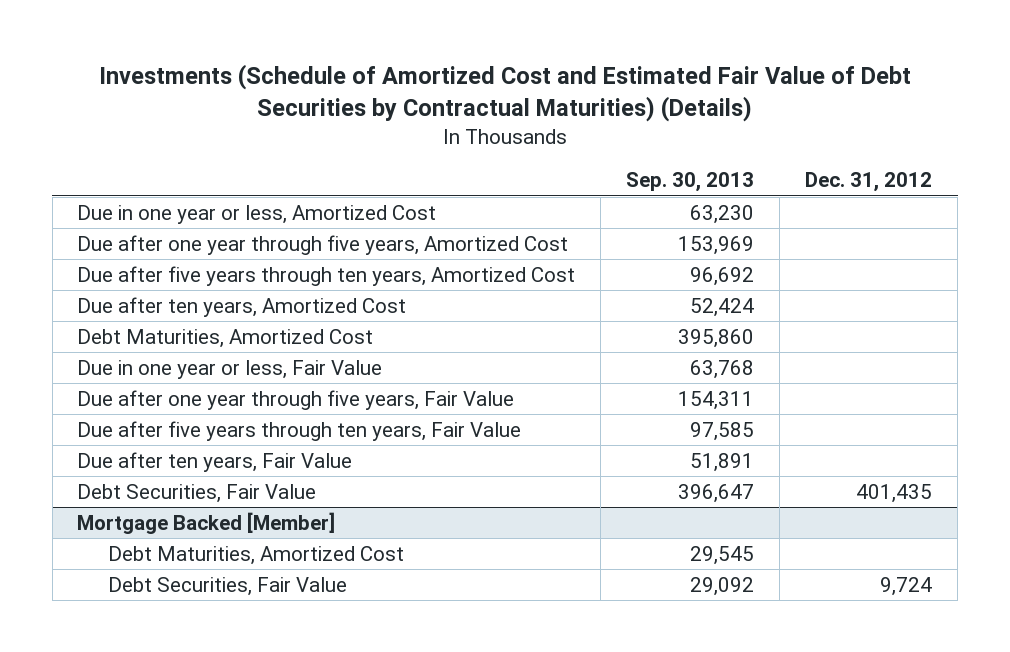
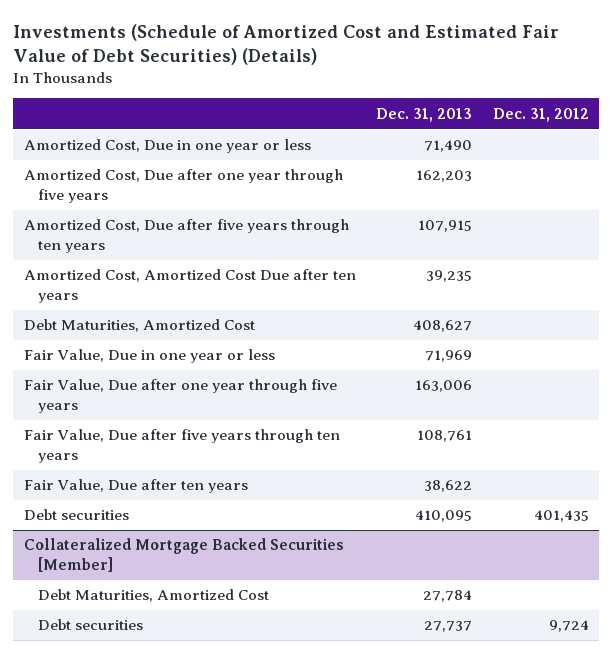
- Investments (Schedule of Amortized Cost and Estimated Fair Value of Debt Securities by Contractual Maturities) (Details)
+ Investments (Schedule of Amortized Cost and Estimated Fair Value of Debt Securities) (Details)
- | Sep. 30, 2013 | Dec. 31, 2012
+ | Dec. 31, 2013 | Dec. 31, 2012
- Due in one year or less, Amortized Cost | 63,230 |
- Due after one year through five years, Amortized Cost | 153,969 |
- Due after five years through ten years, Amortized Cost | 96,692 |
- Due after ten years, Amortized Cost | 52,424 |
+ Amortized Cost, Due in one year or less | 71,490 |
+ Amortized Cost, Due after one year through five years | 162,203 |
+ Amortized Cost, Due after five years through ten years | 107,915 |
+ Amortized Cost, Amortized Cost Due after ten years | 39,235 |
- Due in one year or less, Fair Value | 63,768 |
- Due after one year through five years, Fair Value | 154,311 |
- Due after five years through ten years, Fair Value | 97,585 |
- Due after ten years, Fair Value | 51,891 |
- Debt Securities, Fair Value | 396,647 | 401,435
- Mortgage Backed [Member]
+ Fair Value, Due in one year or less | 71,969 |
+ Fair Value, Due after one year through five years | 163,006 |
+ Fair Value, Due after five years through ten years | 108,761 |
+ Fair Value, Due after ten years | 38,622 |
+ Debt securities | 410,095 | 401,435
+ Collateralized Mortgage Backed Securities [Member]
- Debt Securities, Fair Value | 29,092 | 9,724
+ Debt securities | 27,737 | 9,724

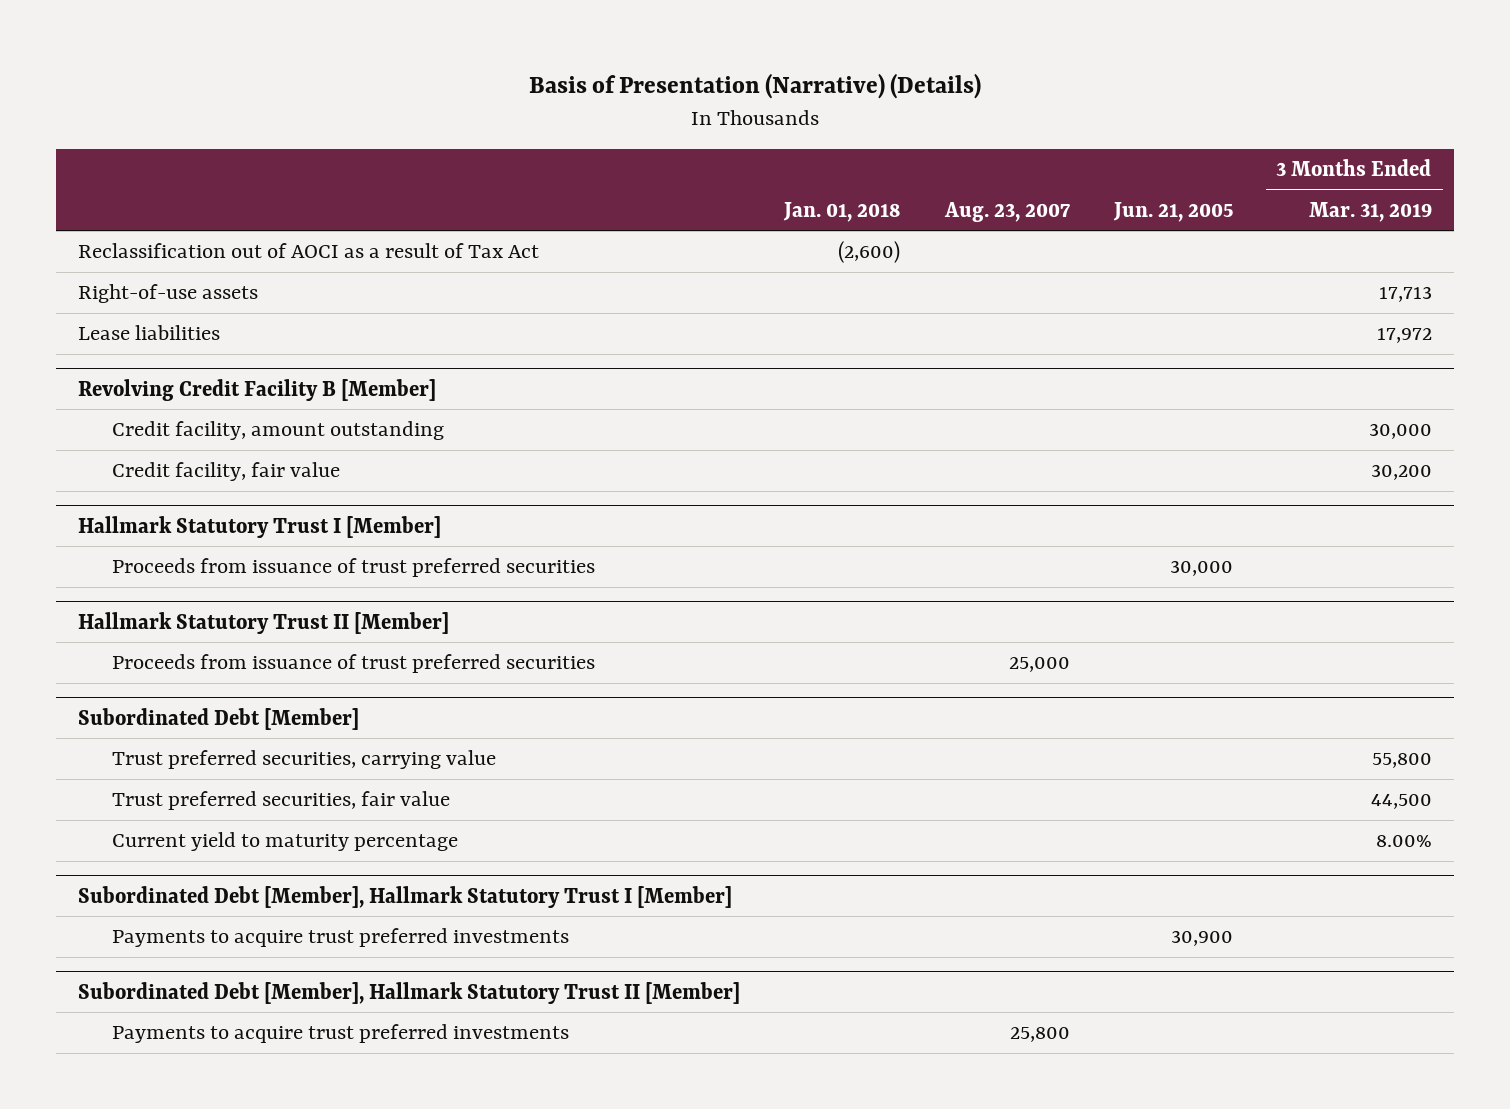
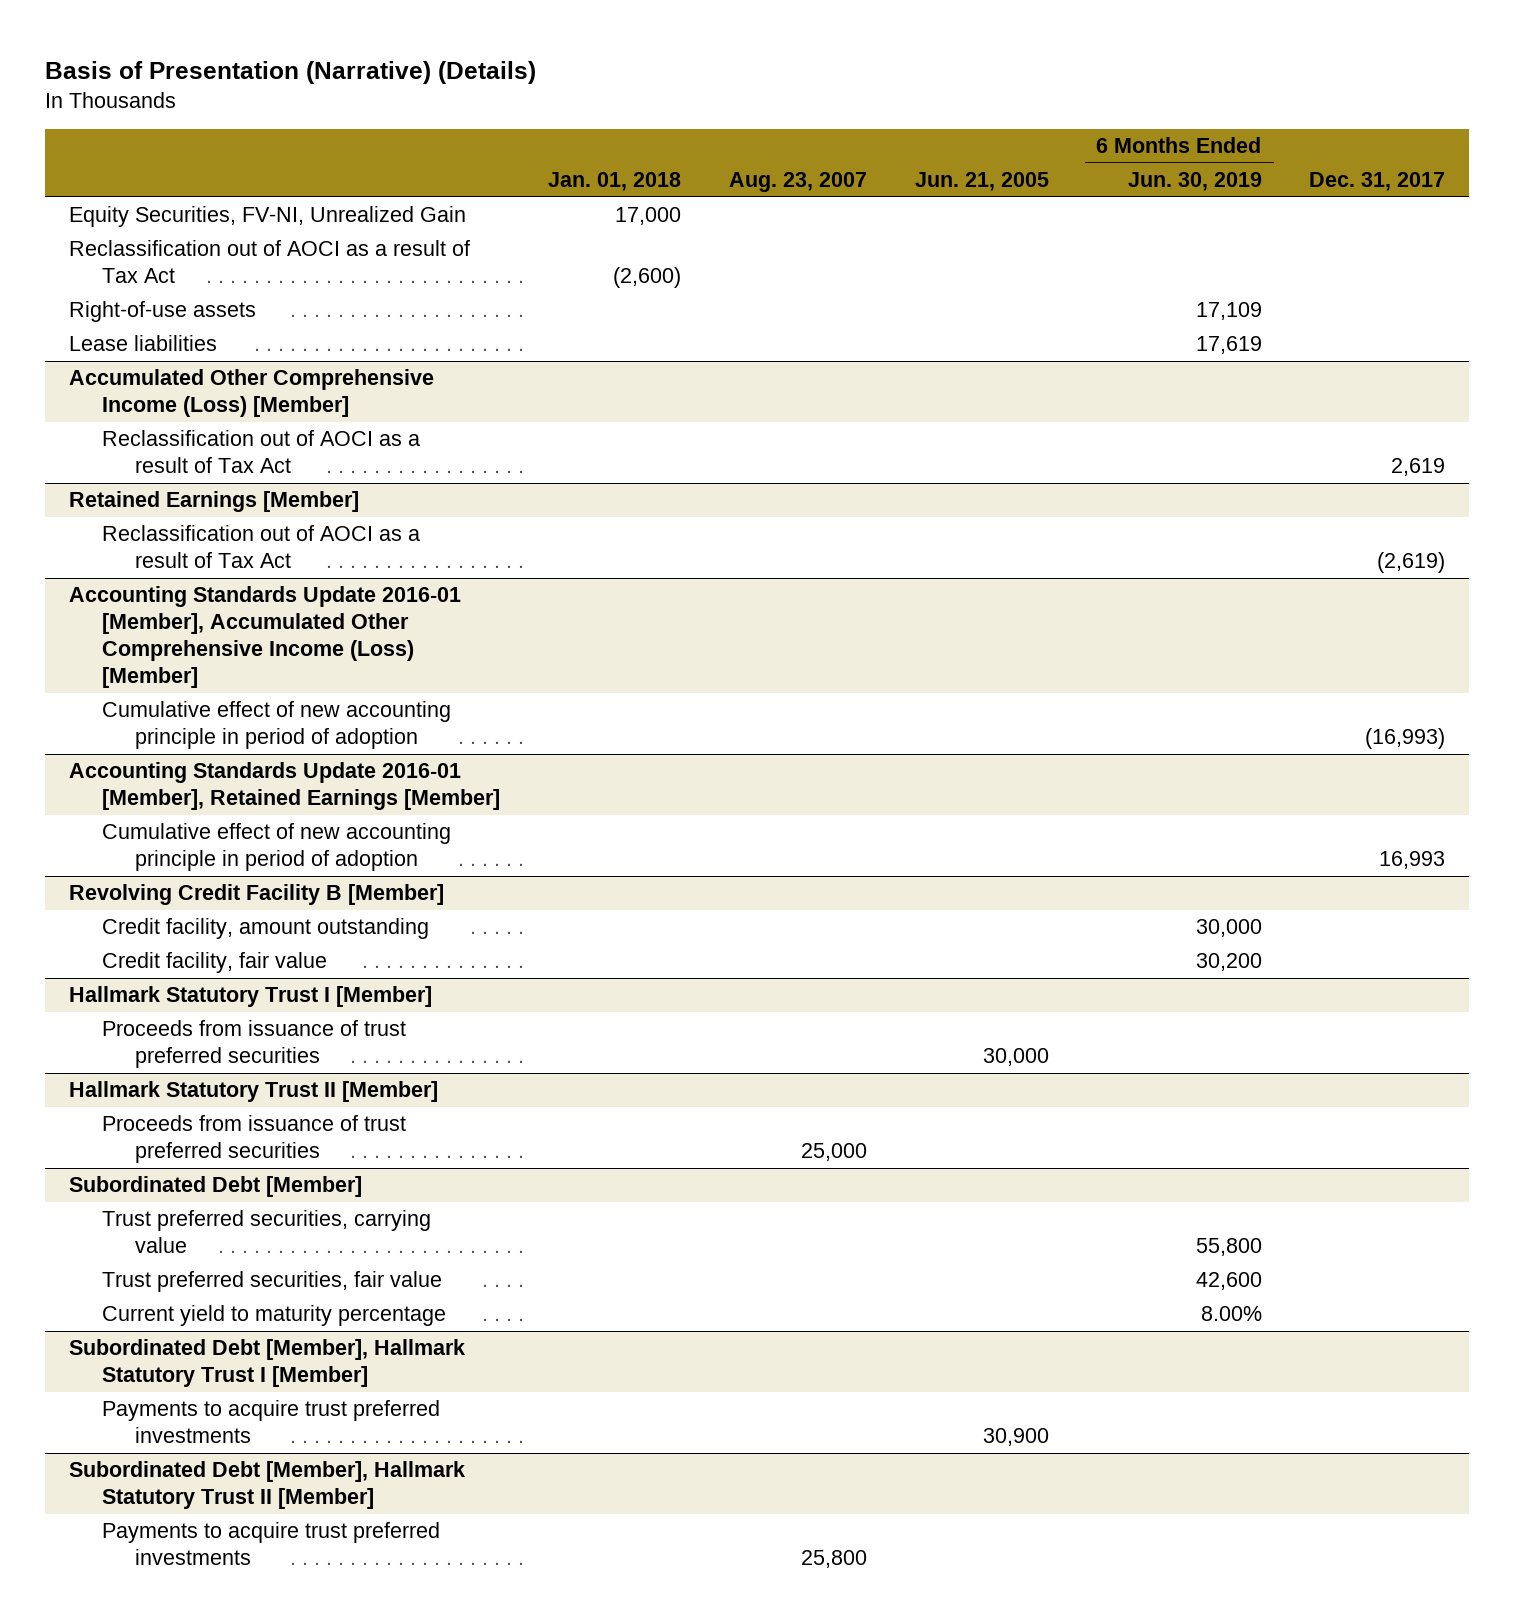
- | Jan. 01, 2018 | Aug. 23, 2007 | Jun. 21, 2005 | 3 Months Ended Mar. 31, 2019
+ | Jan. 01, 2018 | Aug. 23, 2007 | Jun. 21, 2005 | 6 Months Ended Jun. 30, 2019 | Dec. 31, 2017
+ Equity Securities, FV-NI, Unrealized Gain | 17,000 | | | |
+ Accumulated Other Comprehensive Income (Loss) [Member]
+ Reclassification out of AOCI as a result of Tax Act | | | | | 2,619
+ Retained Earnings [Member]
+ Reclassification out of AOCI as a result of Tax Act | | | | | (2,619)
+ Accounting Standards Update 2016-01 [Member], Accumulated Other Comprehensive Income (Loss) [Member]
+ Cumulative effect of new accounting principle in period of adoption | | | | | (16,993)
+ Accounting Standards Update 2016-01 [Member], Retained Earnings [Member]
+ Cumulative effect of new accounting principle in period of adoption | | | | | 16,993

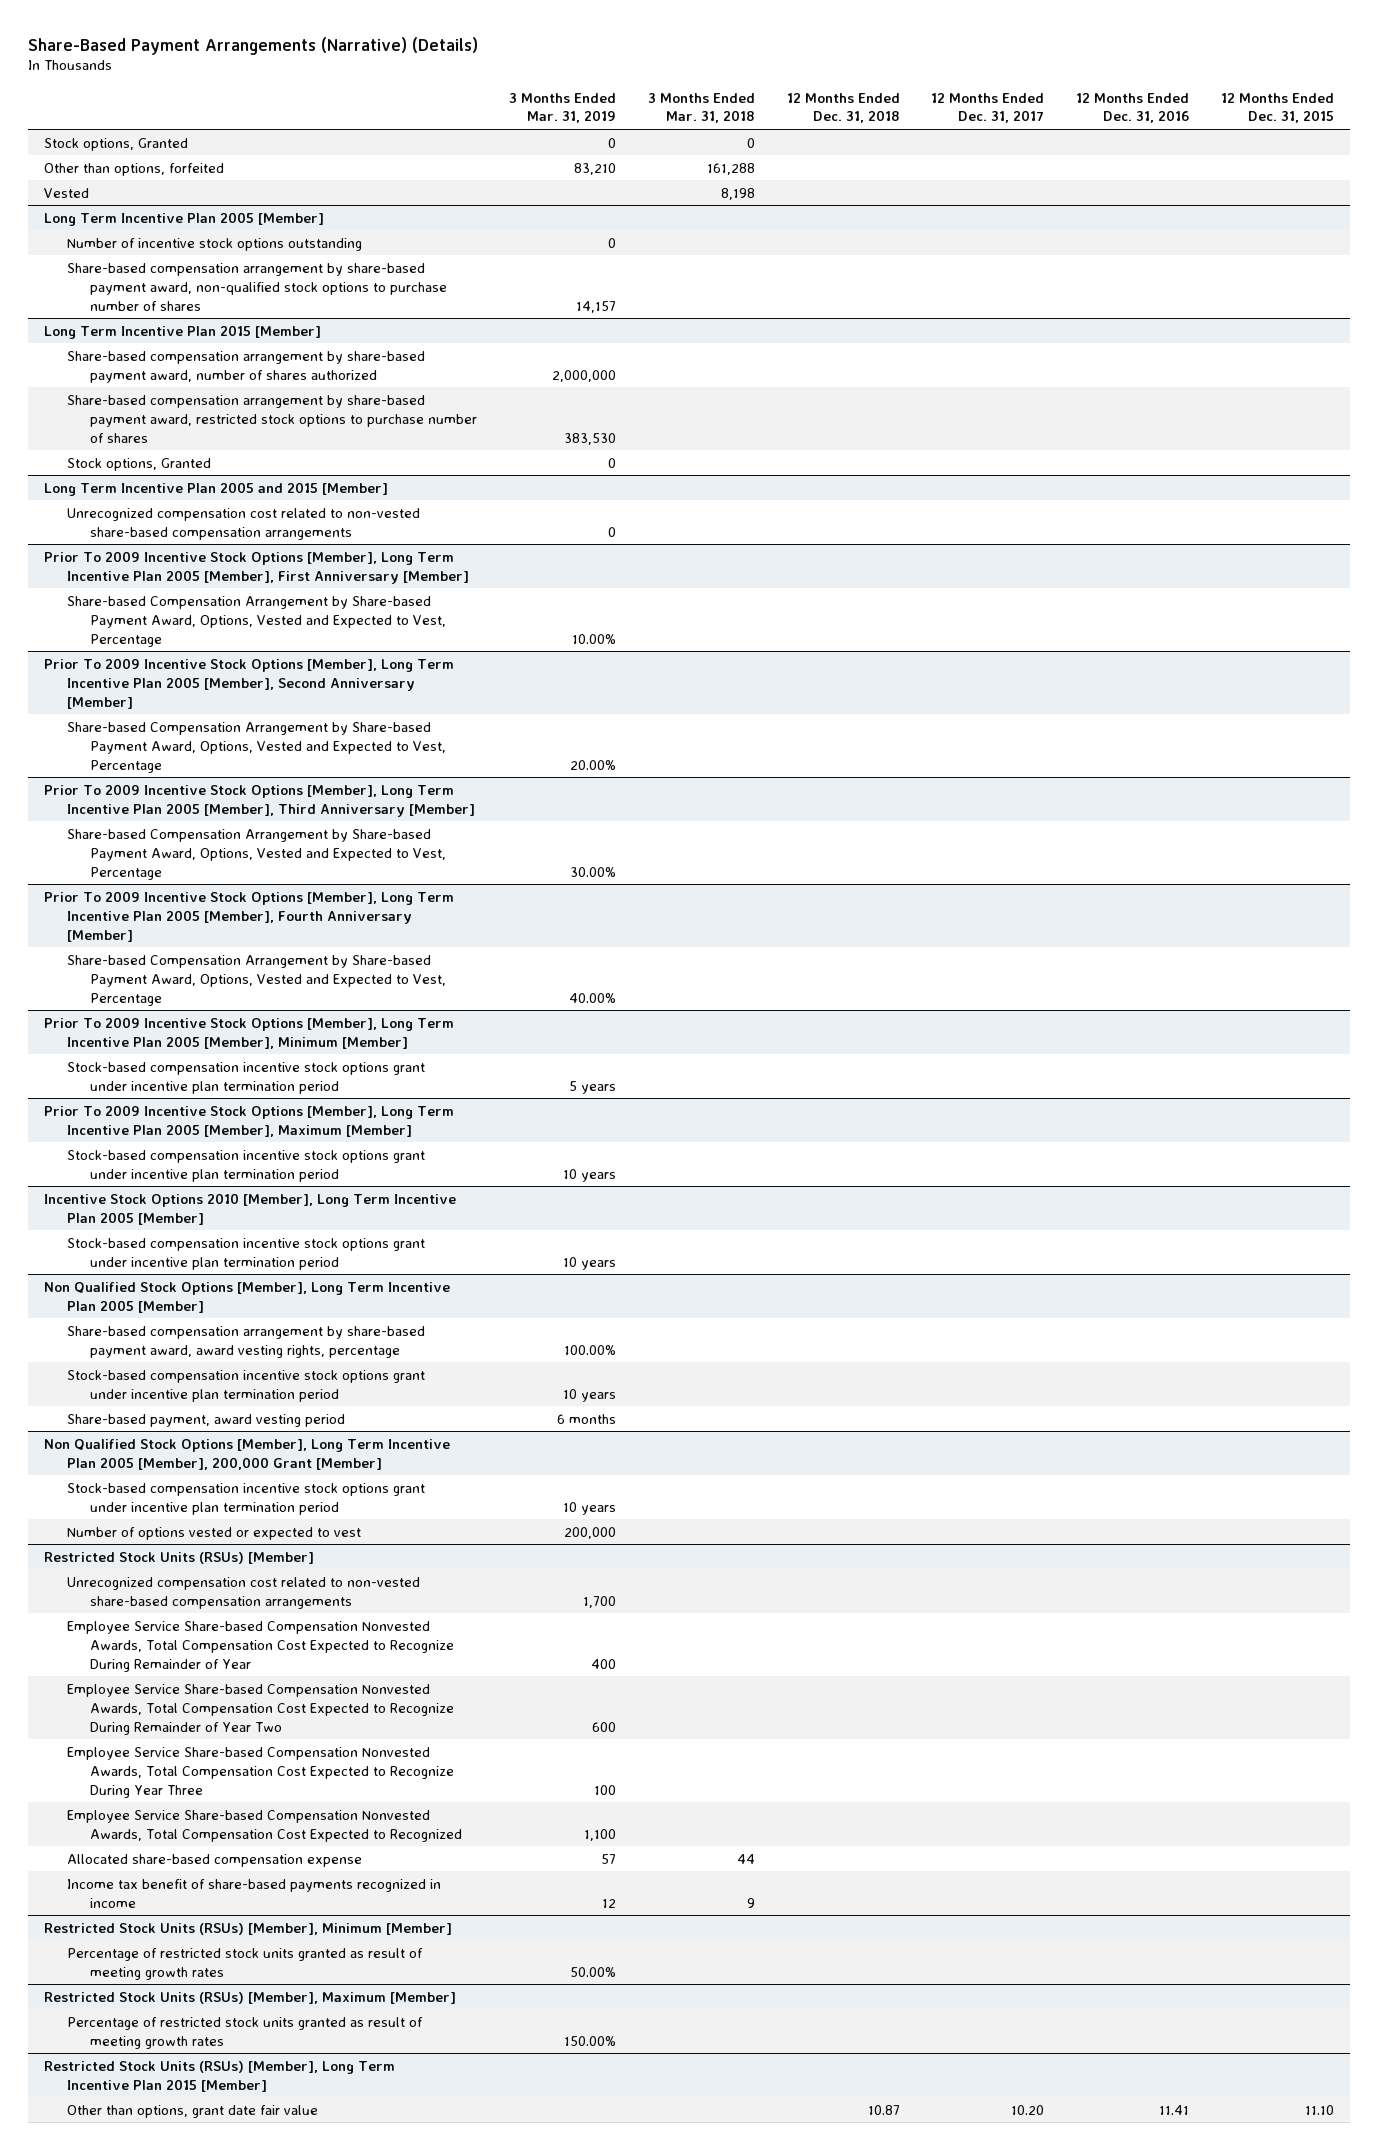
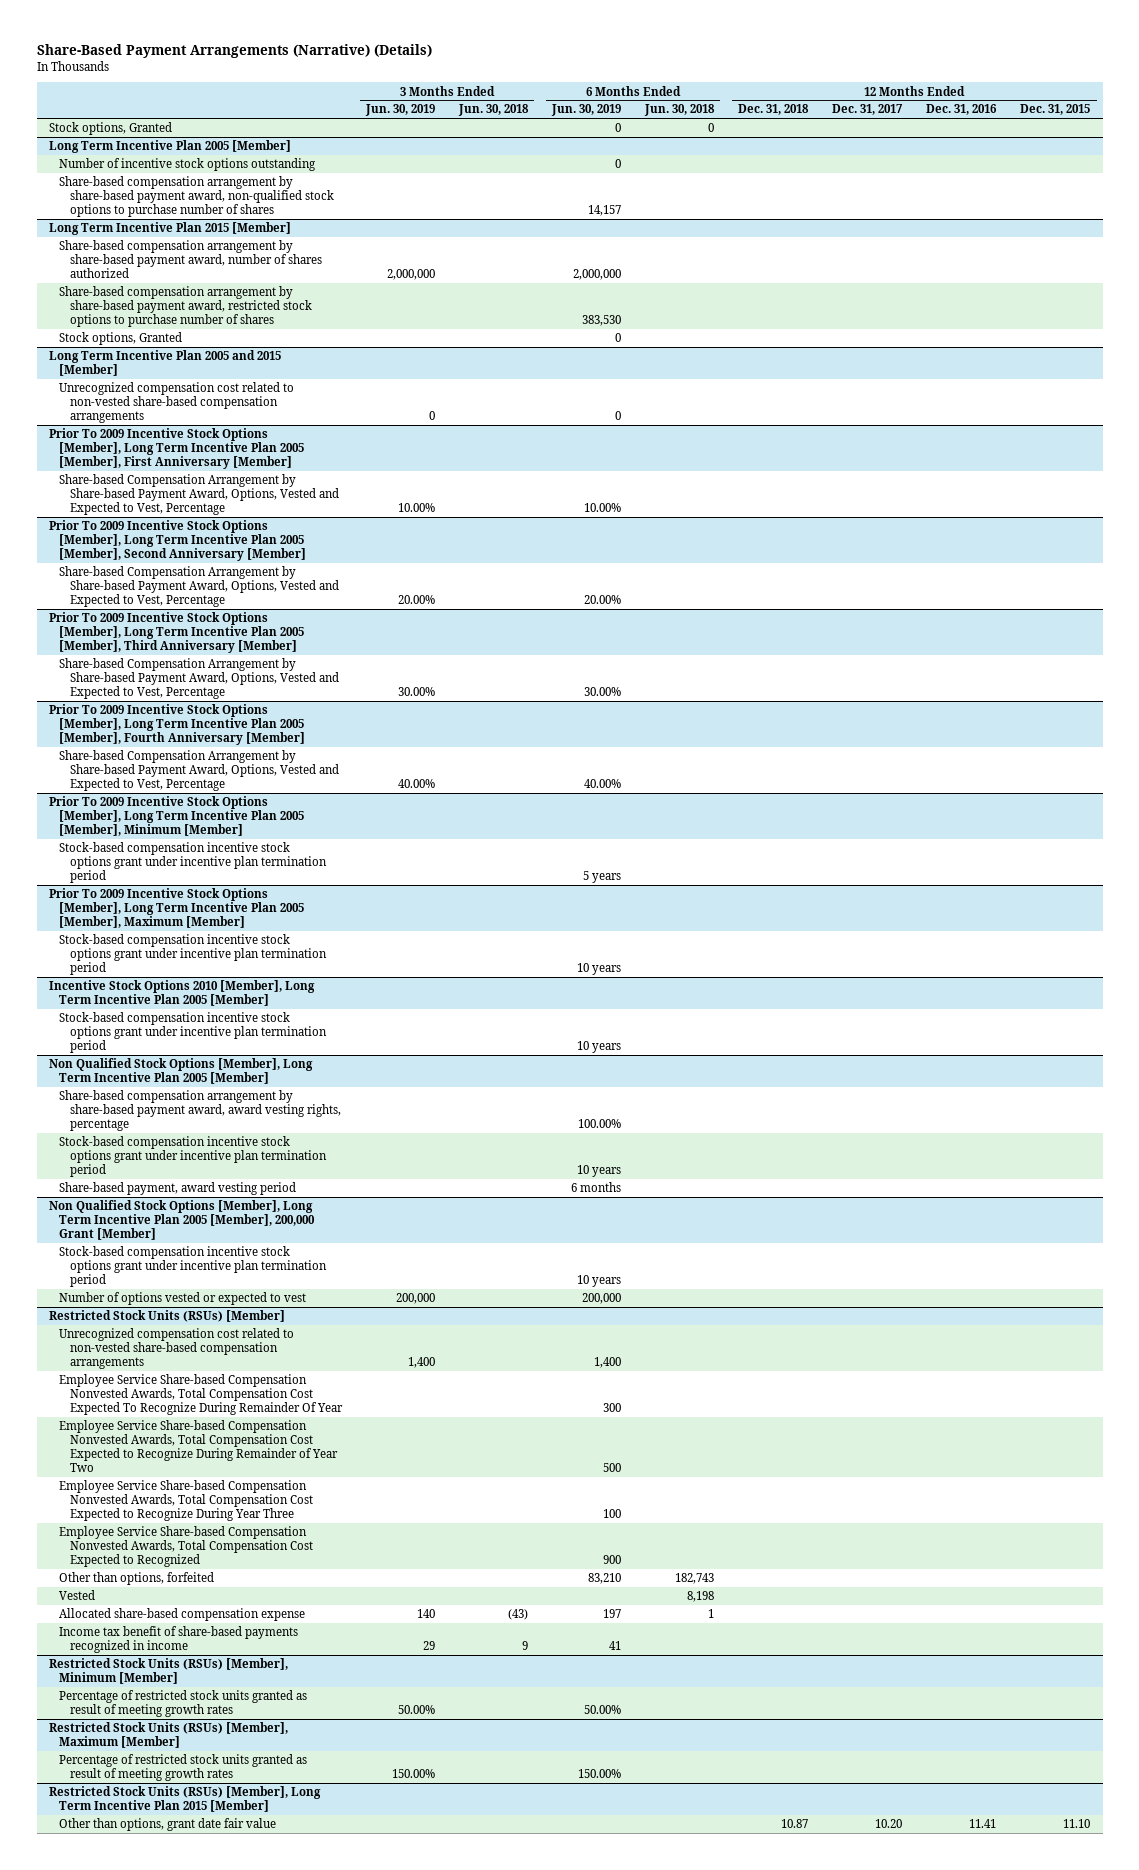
- | 3 Months Ended Mar. 31, 2019 | 3 Months Ended Mar. 31, 2018 | 12 Months Ended Dec. 31, 2018 | 12 Months Ended Dec. 31, 2017 | 12 Months Ended Dec. 31, 2016 | 12 Months Ended Dec. 31, 2015
+ | 3 Months Ended Jun. 30, 2019 | 3 Months Ended Jun. 30, 2018 | 6 Months Ended Jun. 30, 2019 | 6 Months Ended Jun. 30, 2018 | 12 Months Ended Dec. 31, 2018 | 12 Months Ended Dec. 31, 2017 | 12 Months Ended Dec. 31, 2016 | 12 Months Ended Dec. 31, 2015
- Other than options, forfeited | 83,210 | 161,288 | | | |
- Vested | | 8,198 | | | |
@ Restricted Stock Units (RSUs) [Member]
- Employee Service Share-based Compensation Nonvested Awards, Total Compensation Cost Expected to Recognize During Remainder of Year | 400 | | | | |
+ Employee Service Share-based Compensation Nonvested Awards, Total Compensation Cost Expected To Recognize During Remainder Of Year | | | 300 | | | | |
+ Other than options, forfeited | | | 83,210 | 182,743 | | | |
+ Vested | | | | 8,198 | | | |

